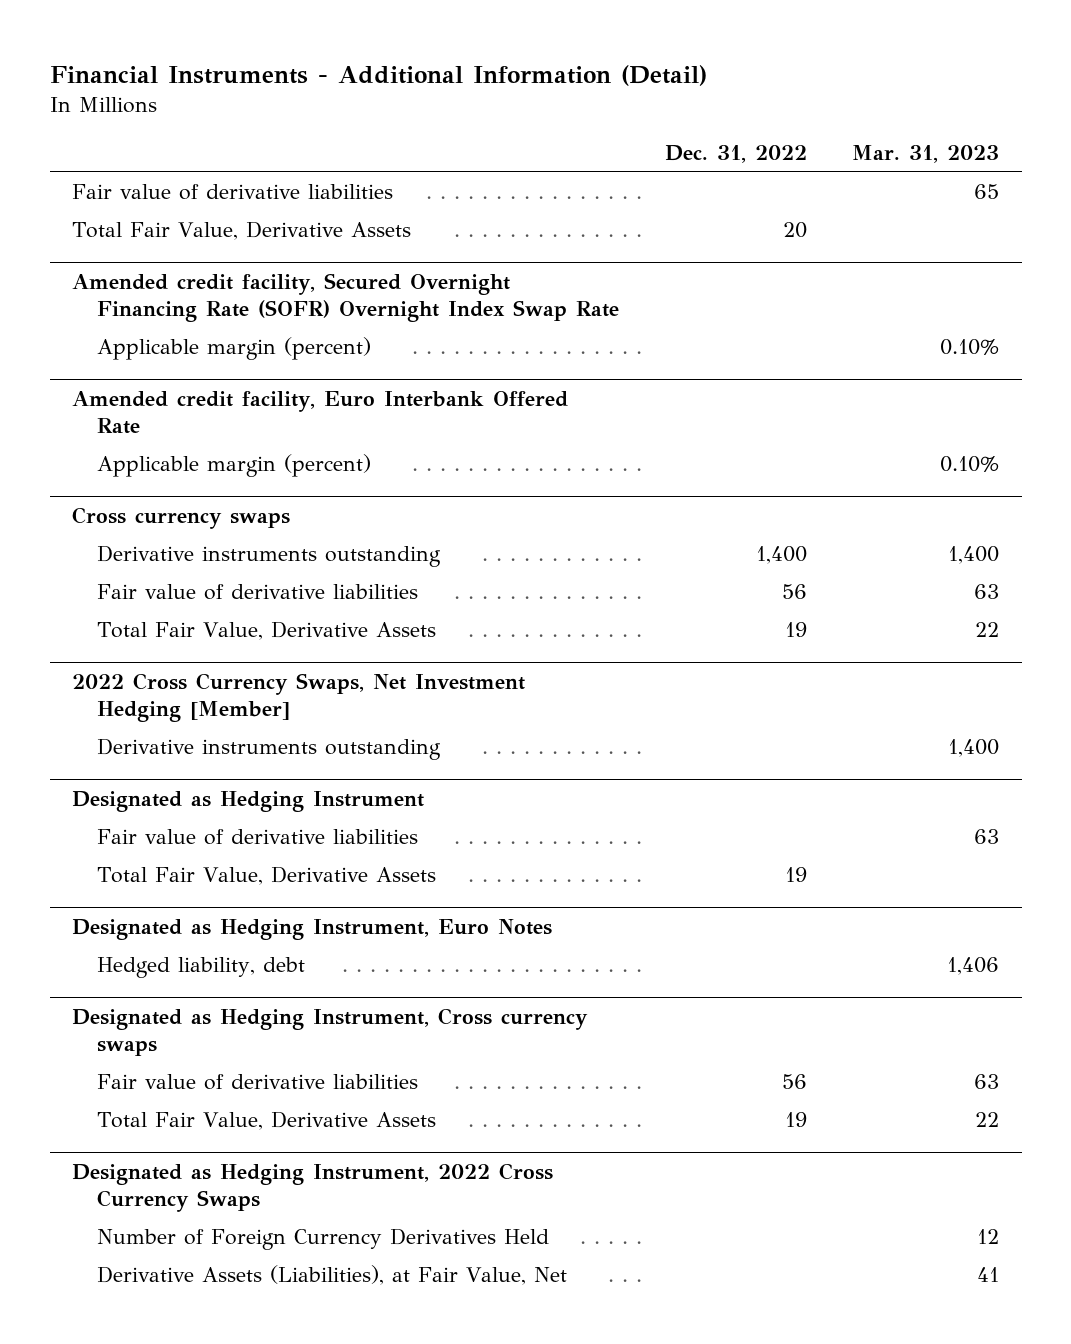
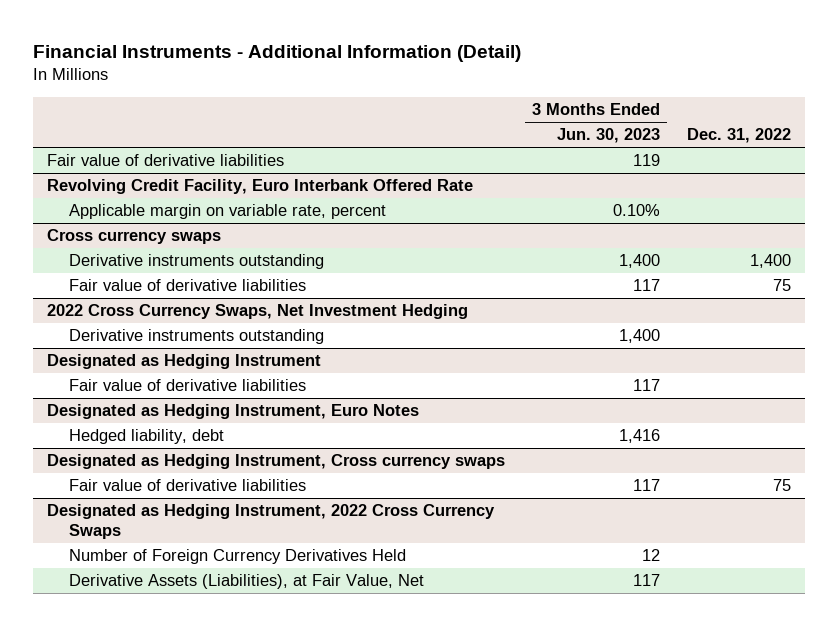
- | Dec. 31, 2022 | Mar. 31, 2023
+ | 3 Months Ended Jun. 30, 2023 | Dec. 31, 2022
- Total Fair Value, Derivative Assets | 20 |
- Amended credit facility, Secured Overnight Financing Rate (SOFR) Overnight Index Swap Rate
- Applicable margin (percent) | | 0.10%
- Amended credit facility, Euro Interbank Offered Rate
- Applicable margin (percent) | | 0.10%
+ Revolving Credit Facility, Euro Interbank Offered Rate
+ Applicable margin on variable rate, percent | 0.10% |
@ Cross currency swaps
- Fair value of derivative liabilities | 56 | 63
- Total Fair Value, Derivative Assets | 19 | 22
- 2022 Cross Currency Swaps, Net Investment Hedging [Member]
@ Cross currency swaps
+ Fair value of derivative liabilities | 117 | 75
+ 2022 Cross Currency Swaps, Net Investment Hedging
@ Designated as Hedging Instrument
- Total Fair Value, Derivative Assets | 19 |
@ Designated as Hedging Instrument, Cross currency swaps
- Fair value of derivative liabilities | 56 | 63
- Total Fair Value, Derivative Assets | 19 | 22
+ Fair value of derivative liabilities | 117 | 75

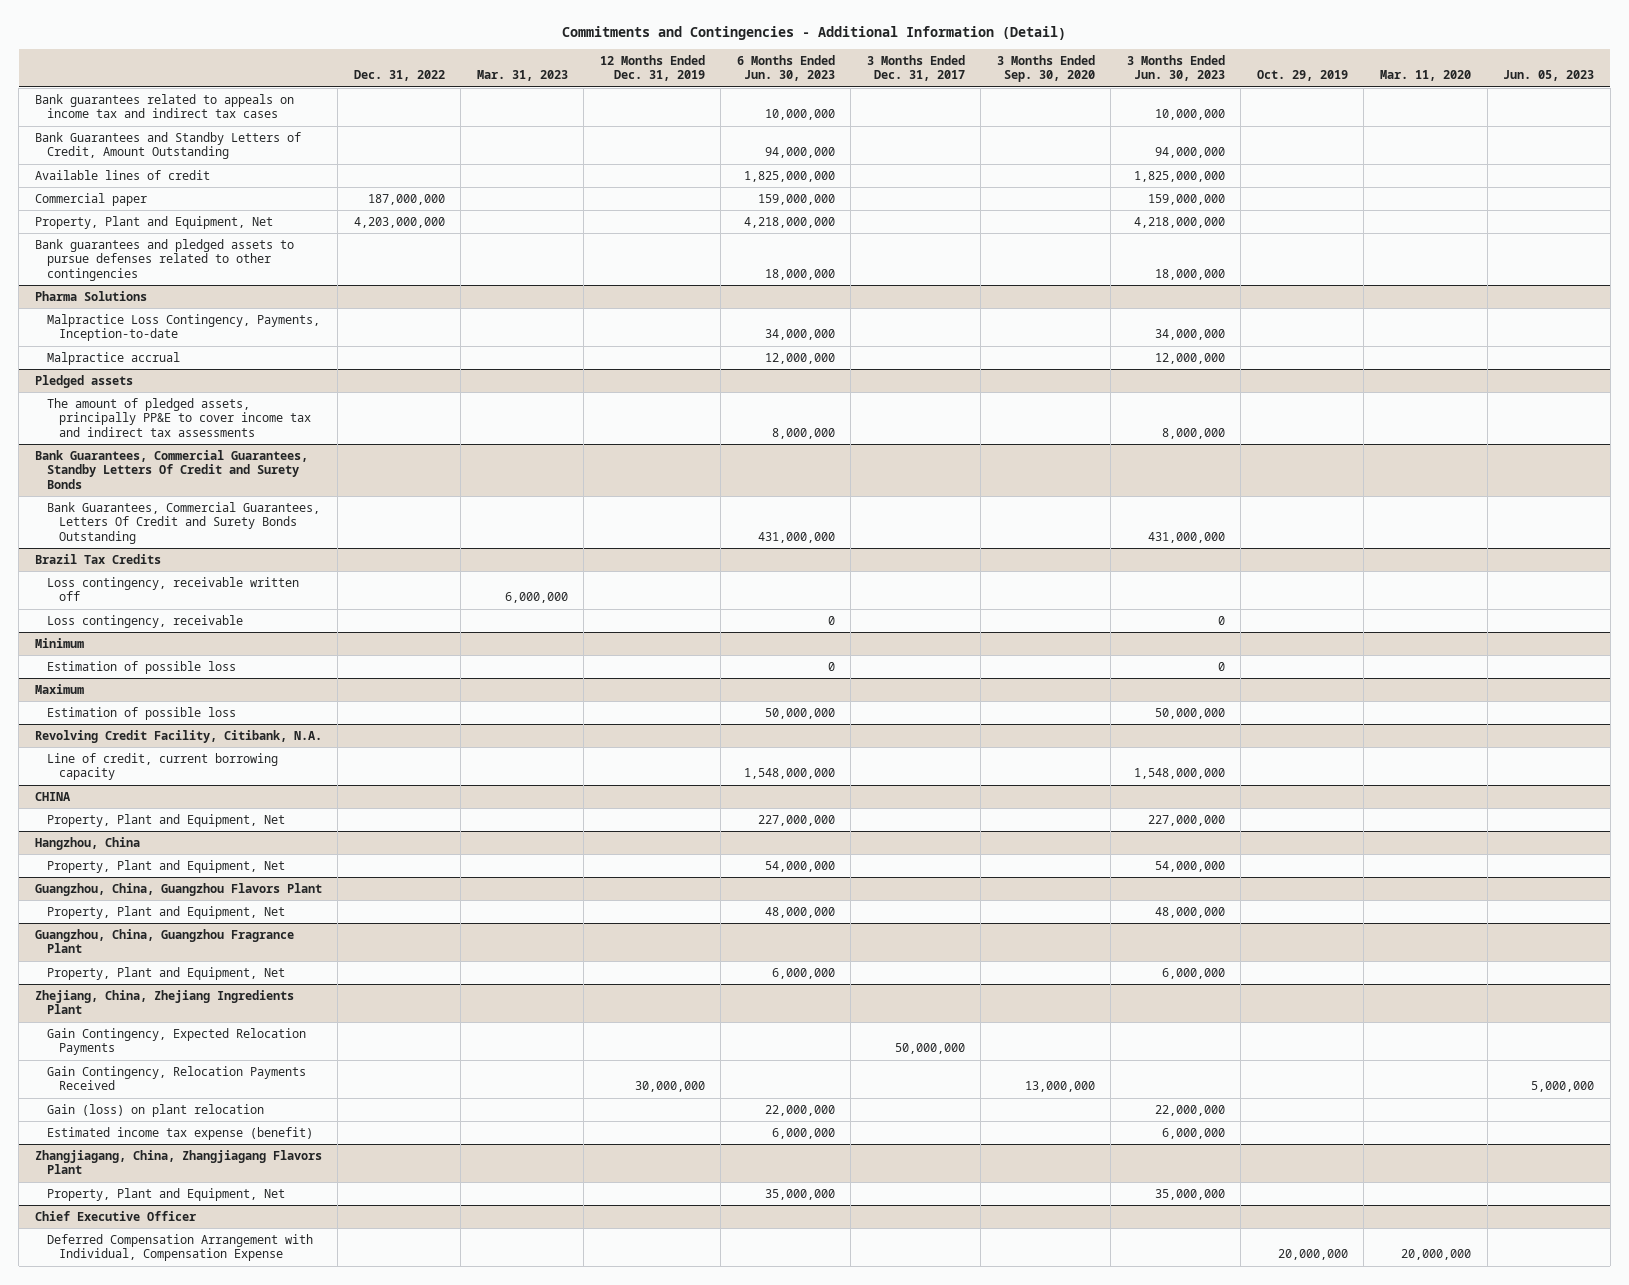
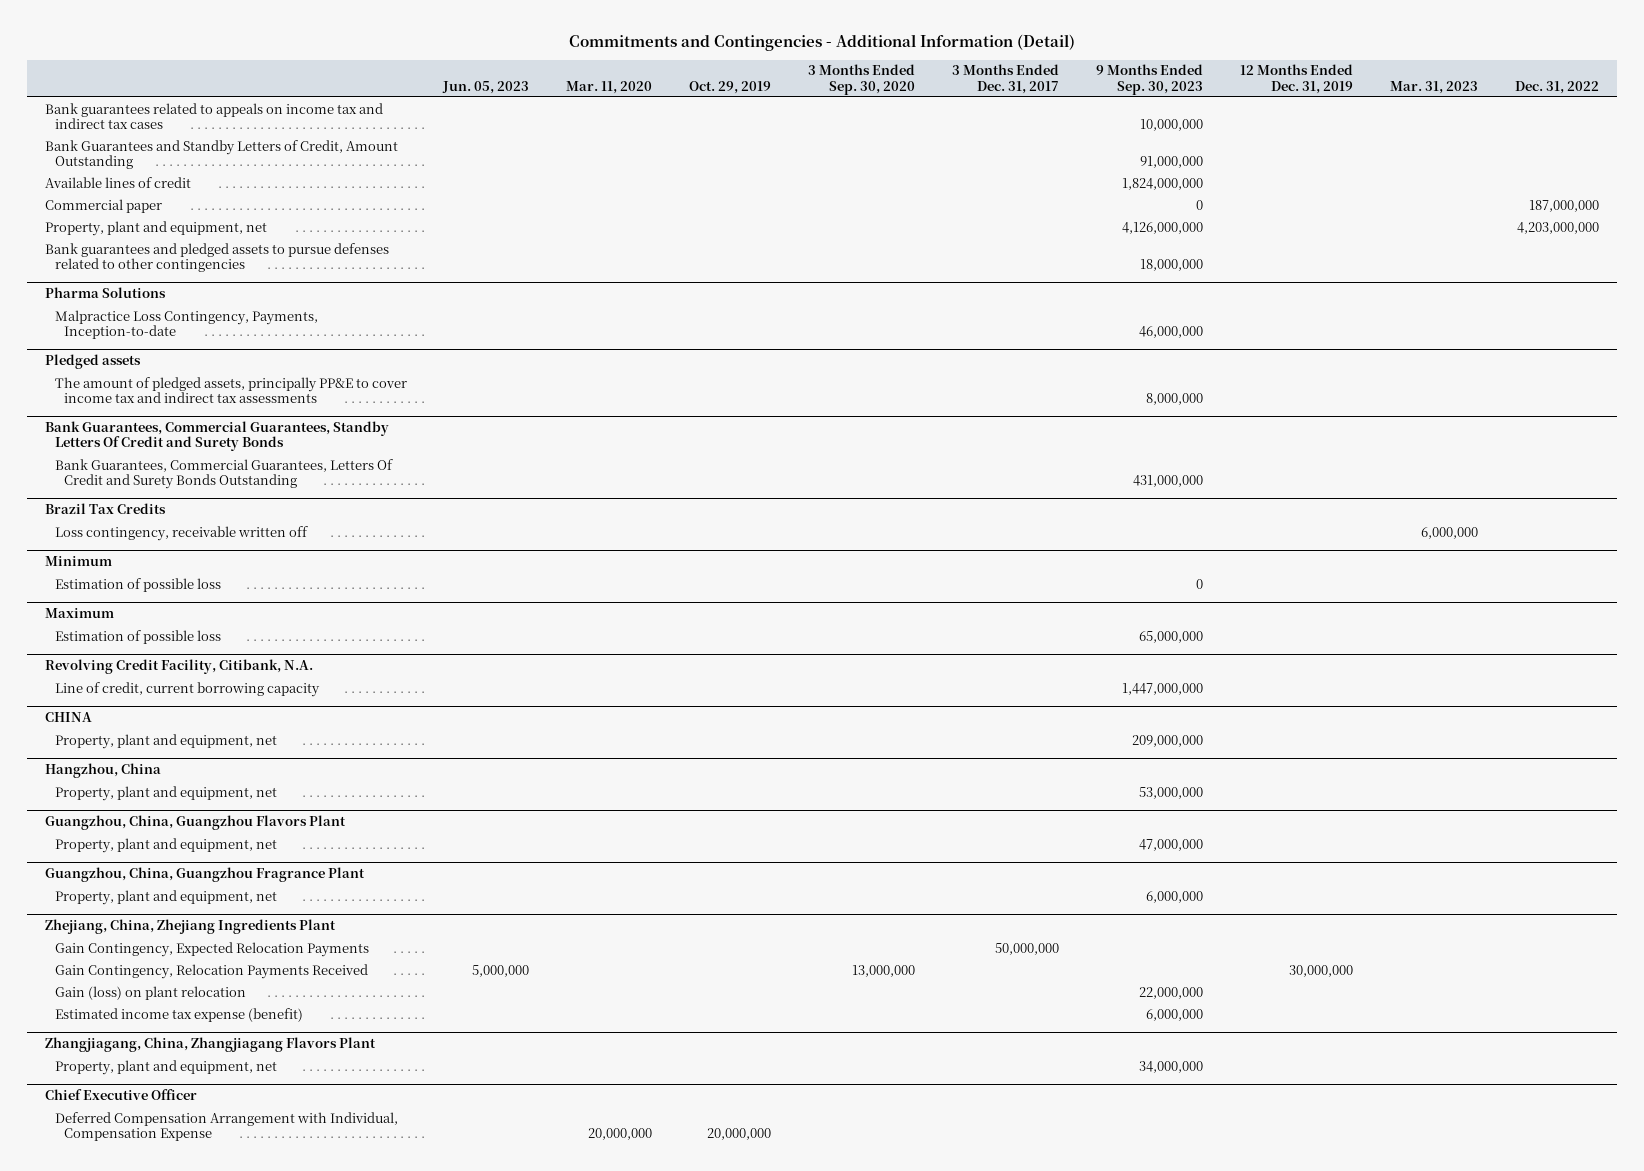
- | Dec. 31, 2022 | Mar. 31, 2023 | 12 Months Ended Dec. 31, 2019 | 6 Months Ended Jun. 30, 2023 | 3 Months Ended Dec. 31, 2017 | 3 Months Ended Sep. 30, 2020 | 3 Months Ended Jun. 30, 2023 | Oct. 29, 2019 | Mar. 11, 2020 | Jun. 05, 2023
+ | Jun. 05, 2023 | Mar. 11, 2020 | Oct. 29, 2019 | 3 Months Ended Sep. 30, 2020 | 3 Months Ended Dec. 31, 2017 | 9 Months Ended Sep. 30, 2023 | 12 Months Ended Dec. 31, 2019 | Mar. 31, 2023 | Dec. 31, 2022
- Property, Plant and Equipment, Net | 4,203,000,000 | | | 4,218,000,000 | | | 4,218,000,000 | | |
+ Property, plant and equipment, net | | | | | | 4,126,000,000 | | | 4,203,000,000
@ Pharma Solutions
- Malpractice accrual | | | | 12,000,000 | | | 12,000,000 | | |
@ Brazil Tax Credits
- Loss contingency, receivable | | | | 0 | | | 0 | | |
@ CHINA
- Property, Plant and Equipment, Net | | | | 227,000,000 | | | 227,000,000 | | |
+ Property, plant and equipment, net | | | | | | 209,000,000 | | |
@ Hangzhou, China
- Property, Plant and Equipment, Net | | | | 54,000,000 | | | 54,000,000 | | |
+ Property, plant and equipment, net | | | | | | 53,000,000 | | |
@ Guangzhou, China, Guangzhou Flavors Plant
- Property, Plant and Equipment, Net | | | | 48,000,000 | | | 48,000,000 | | |
+ Property, plant and equipment, net | | | | | | 47,000,000 | | |
@ Guangzhou, China, Guangzhou Fragrance Plant
- Property, Plant and Equipment, Net | | | | 6,000,000 | | | 6,000,000 | | |
+ Property, plant and equipment, net | | | | | | 6,000,000 | | |
@ Zhangjiagang, China, Zhangjiagang Flavors Plant
- Property, Plant and Equipment, Net | | | | 35,000,000 | | | 35,000,000 | | |
+ Property, plant and equipment, net | | | | | | 34,000,000 | | |

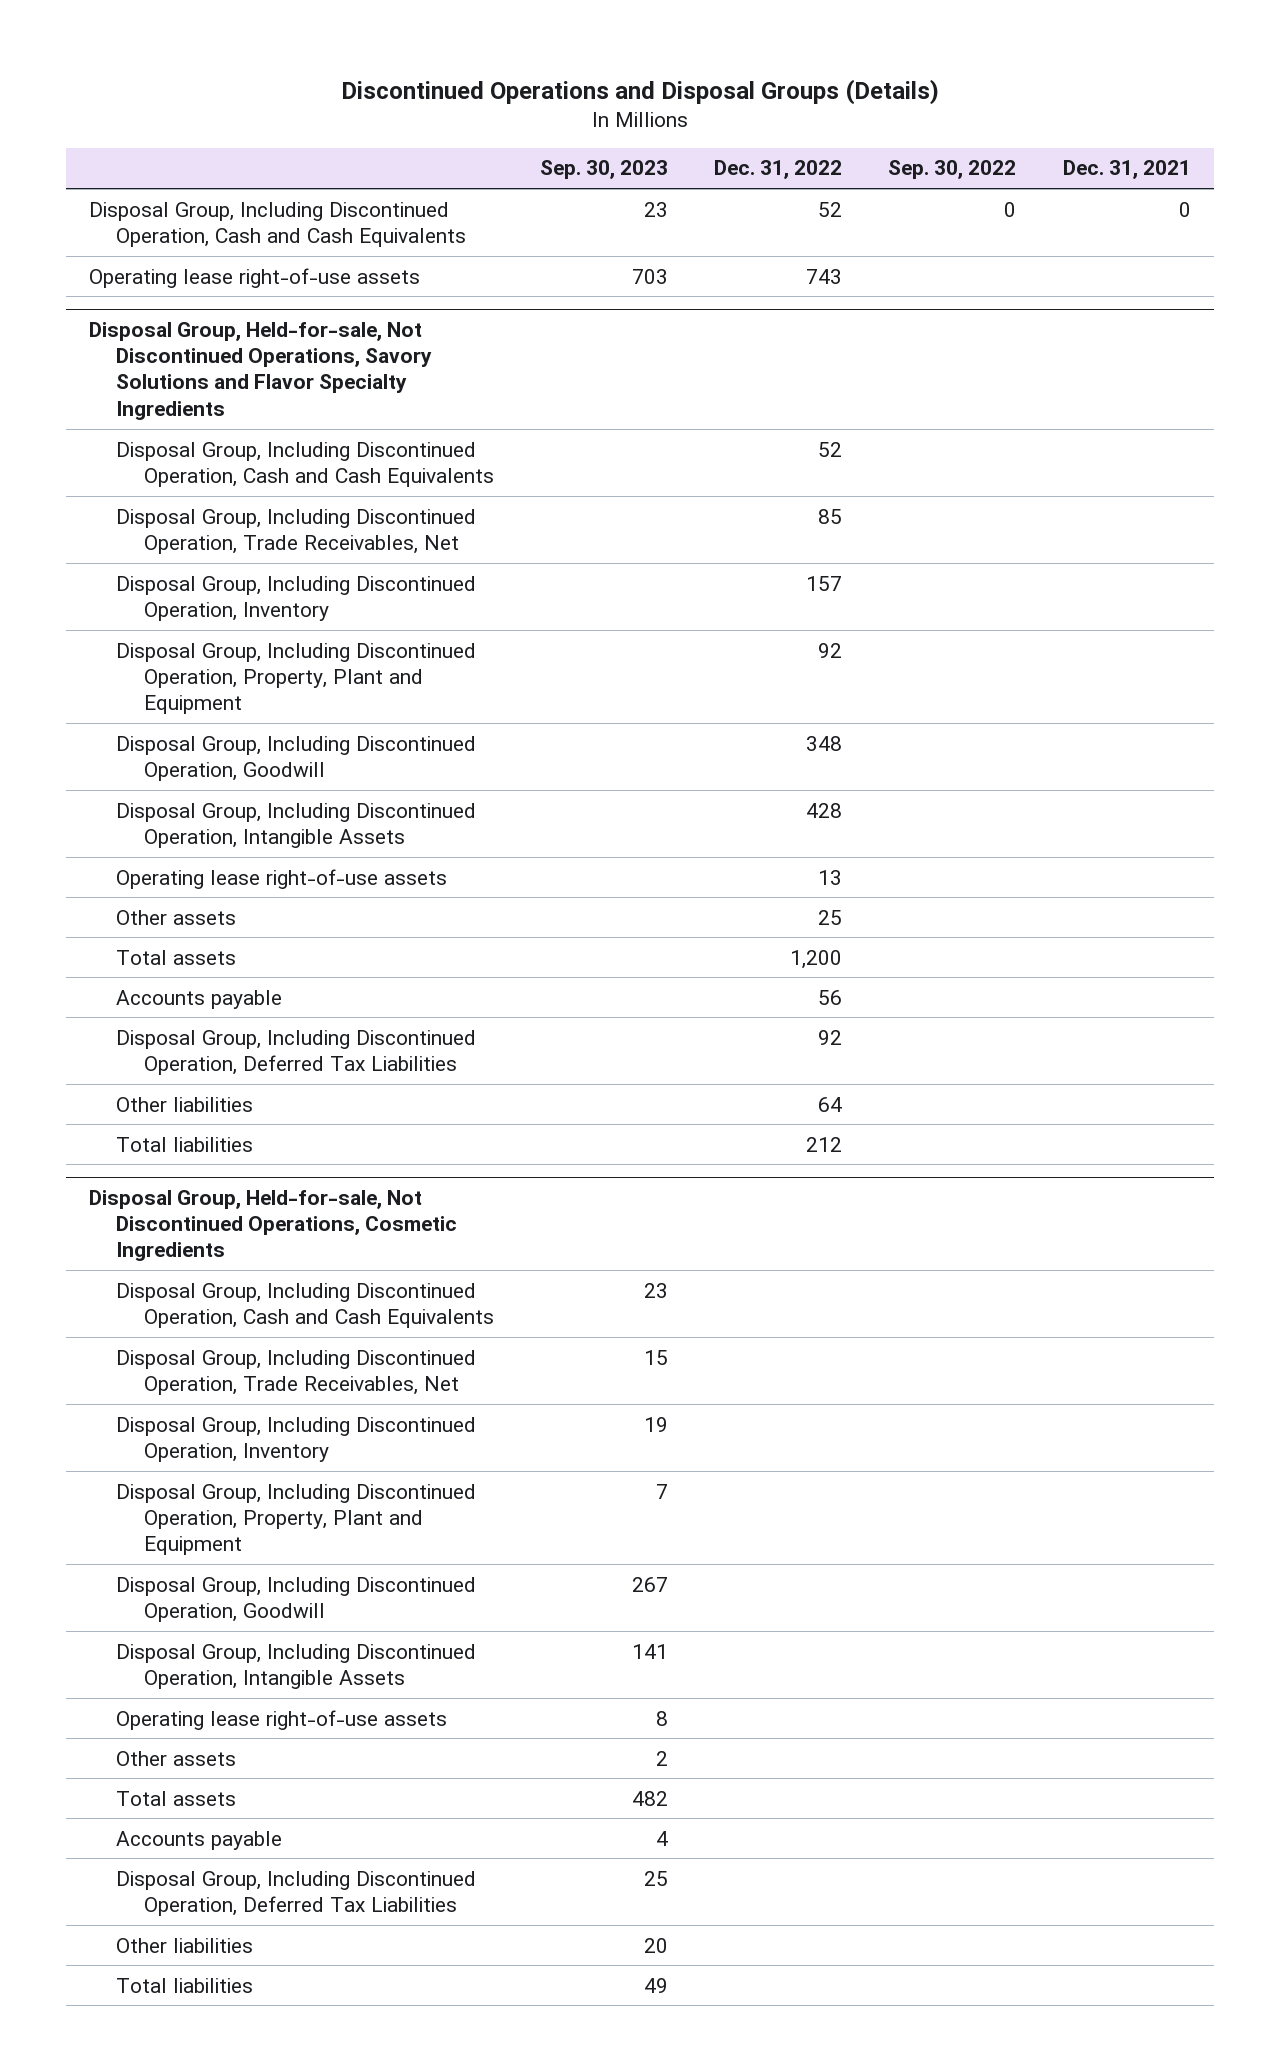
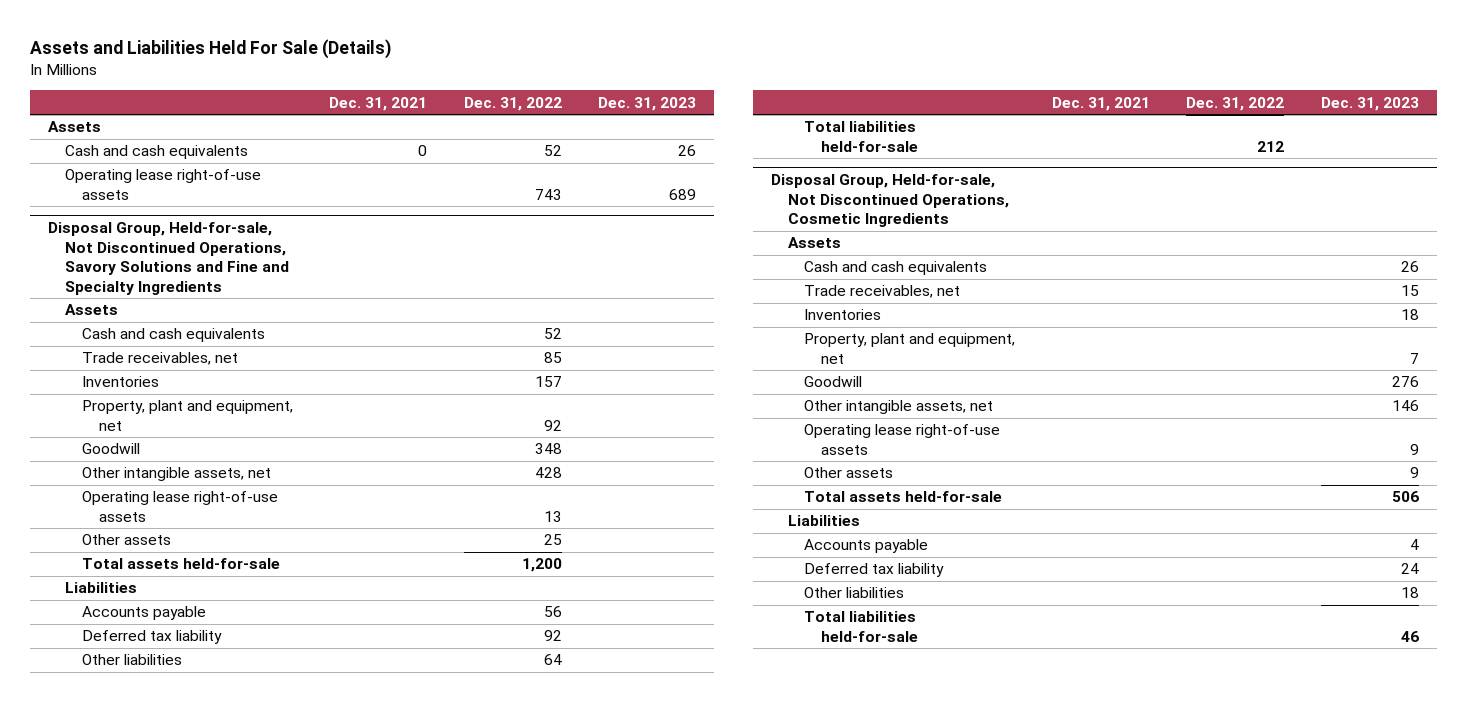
- Discontinued Operations and Disposal Groups (Details)
+ Assets and Liabilities Held For Sale (Details)
- | Sep. 30, 2023 | Dec. 31, 2022 | Sep. 30, 2022 | Dec. 31, 2021
+ | Dec. 31, 2021 | Dec. 31, 2022 | Dec. 31, 2023
- Disposal Group, Including Discontinued Operation, Cash and Cash Equivalents | 23 | 52 | 0 | 0
+ Assets
+ Cash and cash equivalents | 0 | 52 | 26
- Disposal Group, Held-for-sale, Not Discontinued Operations, Savory Solutions and Flavor Specialty Ingredients
- Disposal Group, Including Discontinued Operation, Cash and Cash Equivalents | | 52 | |
- Disposal Group, Including Discontinued Operation, Trade Receivables, Net | | 85 | |
- Disposal Group, Including Discontinued Operation, Inventory | | 157 | |
- Disposal Group, Including Discontinued Operation, Property, Plant and Equipment | | 92 | |
- Disposal Group, Including Discontinued Operation, Goodwill | | 348 | |
- Disposal Group, Including Discontinued Operation, Intangible Assets | | 428 | |
+ Disposal Group, Held-for-sale, Not Discontinued Operations, Savory Solutions and Fine and Specialty Ingredients
+ Assets
+ Cash and cash equivalents | | 52 |
+ Trade receivables, net | | 85 |
+ Inventories | | 157 |
+ Property, plant and equipment, net | | 92 |
+ Goodwill | | 348 |
+ Other intangible assets, net | | 428 |
- Total assets | | 1,200 | |
+ Total assets held-for-sale | | 1,200 |
+ Liabilities
- Disposal Group, Including Discontinued Operation, Deferred Tax Liabilities | | 92 | |
+ Deferred tax liability | | 92 |
- Total liabilities | | 212 | |
+ Total liabilities held-for-sale | | 212 |
@ Disposal Group, Held-for-sale, Not Discontinued Operations, Cosmetic Ingredients
- Disposal Group, Including Discontinued Operation, Cash and Cash Equivalents | 23 | | |
- Disposal Group, Including Discontinued Operation, Trade Receivables, Net | 15 | | |
- Disposal Group, Including Discontinued Operation, Inventory | 19 | | |
- Disposal Group, Including Discontinued Operation, Property, Plant and Equipment | 7 | | |
- Disposal Group, Including Discontinued Operation, Goodwill | 267 | | |
- Disposal Group, Including Discontinued Operation, Intangible Assets | 141 | | |
+ Assets
+ Cash and cash equivalents | | | 26
+ Trade receivables, net | | | 15
+ Inventories | | | 18
+ Property, plant and equipment, net | | | 7
+ Goodwill | | | 276
+ Other intangible assets, net | | | 146
- Total assets | 482 | | |
+ Total assets held-for-sale | | | 506
+ Liabilities
- Disposal Group, Including Discontinued Operation, Deferred Tax Liabilities | 25 | | |
+ Deferred tax liability | | | 24
- Total liabilities | 49 | | |
+ Total liabilities held-for-sale | | | 46

